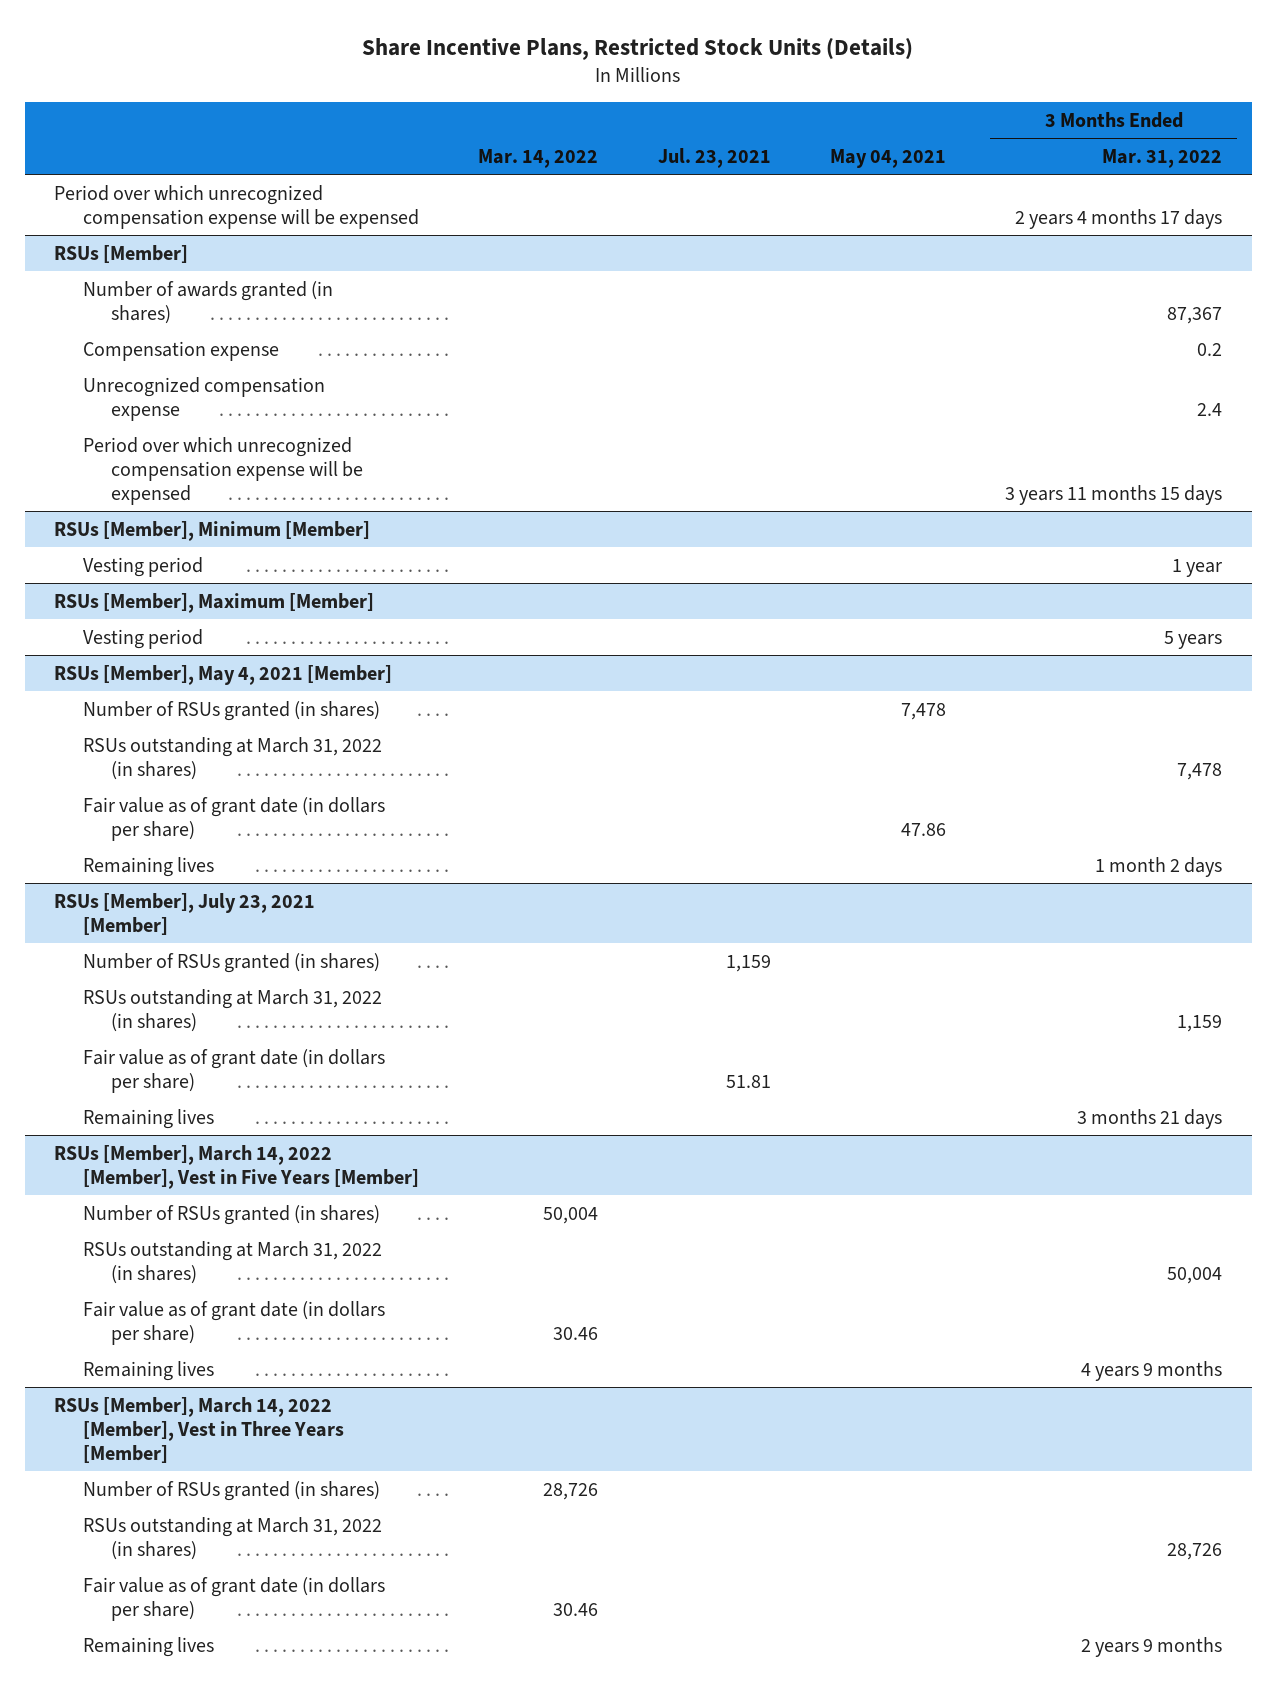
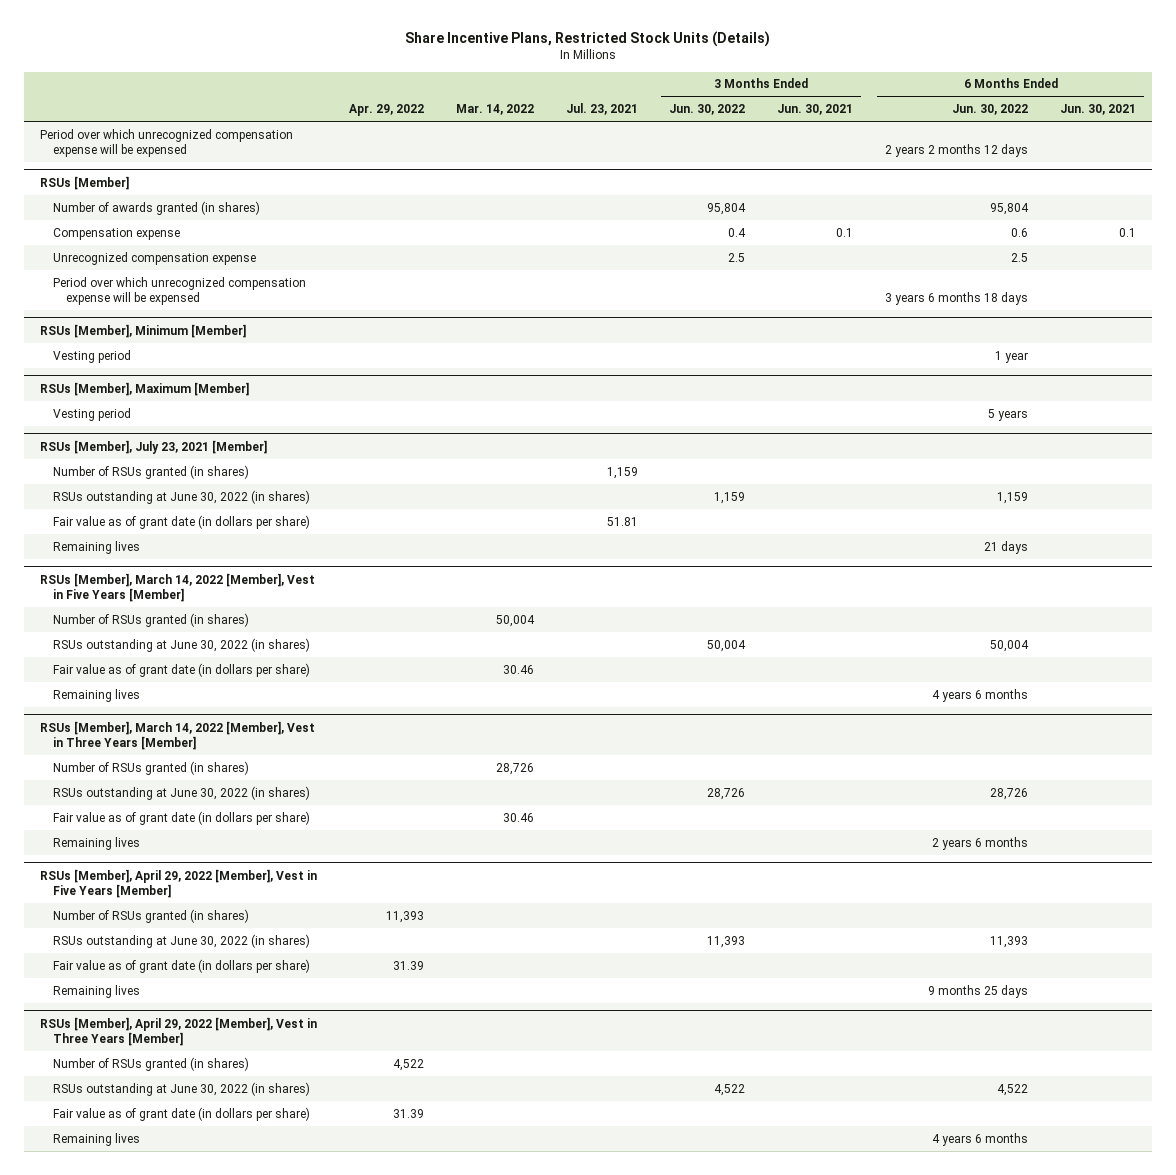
- | Mar. 14, 2022 | Jul. 23, 2021 | May 04, 2021 | 3 Months Ended Mar. 31, 2022
+ | Apr. 29, 2022 | Mar. 14, 2022 | Jul. 23, 2021 | 3 Months Ended Jun. 30, 2022 | 3 Months Ended Jun. 30, 2021 | 6 Months Ended Jun. 30, 2022 | 6 Months Ended Jun. 30, 2021
- RSUs [Member], May 4, 2021 [Member]
- Number of RSUs granted (in shares) | | | 7,478 |
- RSUs outstanding at March 31, 2022 (in shares) | | | | 7,478
- Fair value as of grant date (in dollars per share) | | | 47.86 |
- Remaining lives | | | | 1 month 2 days
@ RSUs [Member], July 23, 2021 [Member]
- RSUs outstanding at March 31, 2022 (in shares) | | | | 1,159
+ RSUs outstanding at June 30, 2022 (in shares) | | | | 1,159 | | 1,159 |
@ RSUs [Member], March 14, 2022 [Member], Vest in Five Years [Member]
- RSUs outstanding at March 31, 2022 (in shares) | | | | 50,004
+ RSUs outstanding at June 30, 2022 (in shares) | | | | 50,004 | | 50,004 |
@ RSUs [Member], March 14, 2022 [Member], Vest in Three Years [Member]
- RSUs outstanding at March 31, 2022 (in shares) | | | | 28,726
+ RSUs outstanding at June 30, 2022 (in shares) | | | | 28,726 | | 28,726 |
+ RSUs [Member], April 29, 2022 [Member], Vest in Five Years [Member]
+ Number of RSUs granted (in shares) | 11,393 | | | | | |
+ RSUs outstanding at June 30, 2022 (in shares) | | | | 11,393 | | 11,393 |
+ Fair value as of grant date (in dollars per share) | 31.39 | | | | | |
+ Remaining lives | | | | | | 9 months 25 days |
+ RSUs [Member], April 29, 2022 [Member], Vest in Three Years [Member]
+ Number of RSUs granted (in shares) | 4,522 | | | | | |
+ RSUs outstanding at June 30, 2022 (in shares) | | | | 4,522 | | 4,522 |
+ Fair value as of grant date (in dollars per share) | 31.39 | | | | | |
+ Remaining lives | | | | | | 4 years 6 months |

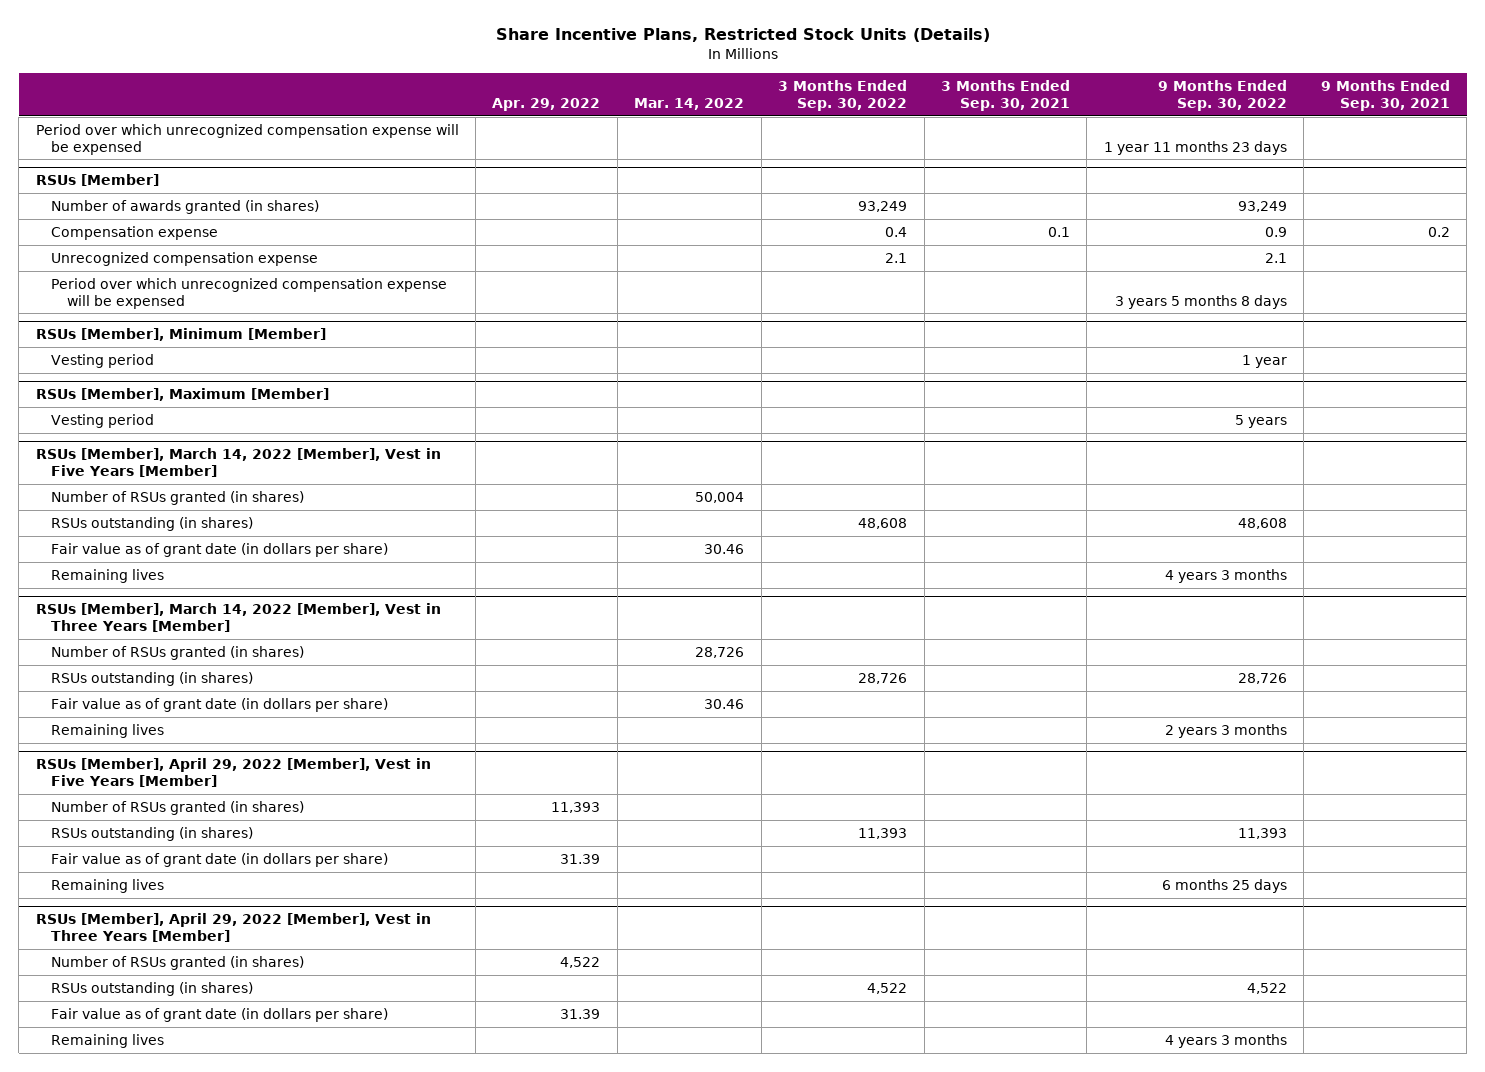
- | Apr. 29, 2022 | Mar. 14, 2022 | Jul. 23, 2021 | 3 Months Ended Jun. 30, 2022 | 3 Months Ended Jun. 30, 2021 | 6 Months Ended Jun. 30, 2022 | 6 Months Ended Jun. 30, 2021
+ | Apr. 29, 2022 | Mar. 14, 2022 | 3 Months Ended Sep. 30, 2022 | 3 Months Ended Sep. 30, 2021 | 9 Months Ended Sep. 30, 2022 | 9 Months Ended Sep. 30, 2021
- RSUs [Member], July 23, 2021 [Member]
- Number of RSUs granted (in shares) | | | 1,159 | | | |
- RSUs outstanding at June 30, 2022 (in shares) | | | | 1,159 | | 1,159 |
- Fair value as of grant date (in dollars per share) | | | 51.81 | | | |
- Remaining lives | | | | | | 21 days |
@ RSUs [Member], March 14, 2022 [Member], Vest in Five Years [Member]
- RSUs outstanding at June 30, 2022 (in shares) | | | | 50,004 | | 50,004 |
+ RSUs outstanding (in shares) | | | 48,608 | | 48,608 |
@ RSUs [Member], March 14, 2022 [Member], Vest in Three Years [Member]
- RSUs outstanding at June 30, 2022 (in shares) | | | | 28,726 | | 28,726 |
+ RSUs outstanding (in shares) | | | 28,726 | | 28,726 |
@ RSUs [Member], April 29, 2022 [Member], Vest in Five Years [Member]
- RSUs outstanding at June 30, 2022 (in shares) | | | | 11,393 | | 11,393 |
+ RSUs outstanding (in shares) | | | 11,393 | | 11,393 |
@ RSUs [Member], April 29, 2022 [Member], Vest in Three Years [Member]
- RSUs outstanding at June 30, 2022 (in shares) | | | | 4,522 | | 4,522 |
+ RSUs outstanding (in shares) | | | 4,522 | | 4,522 |

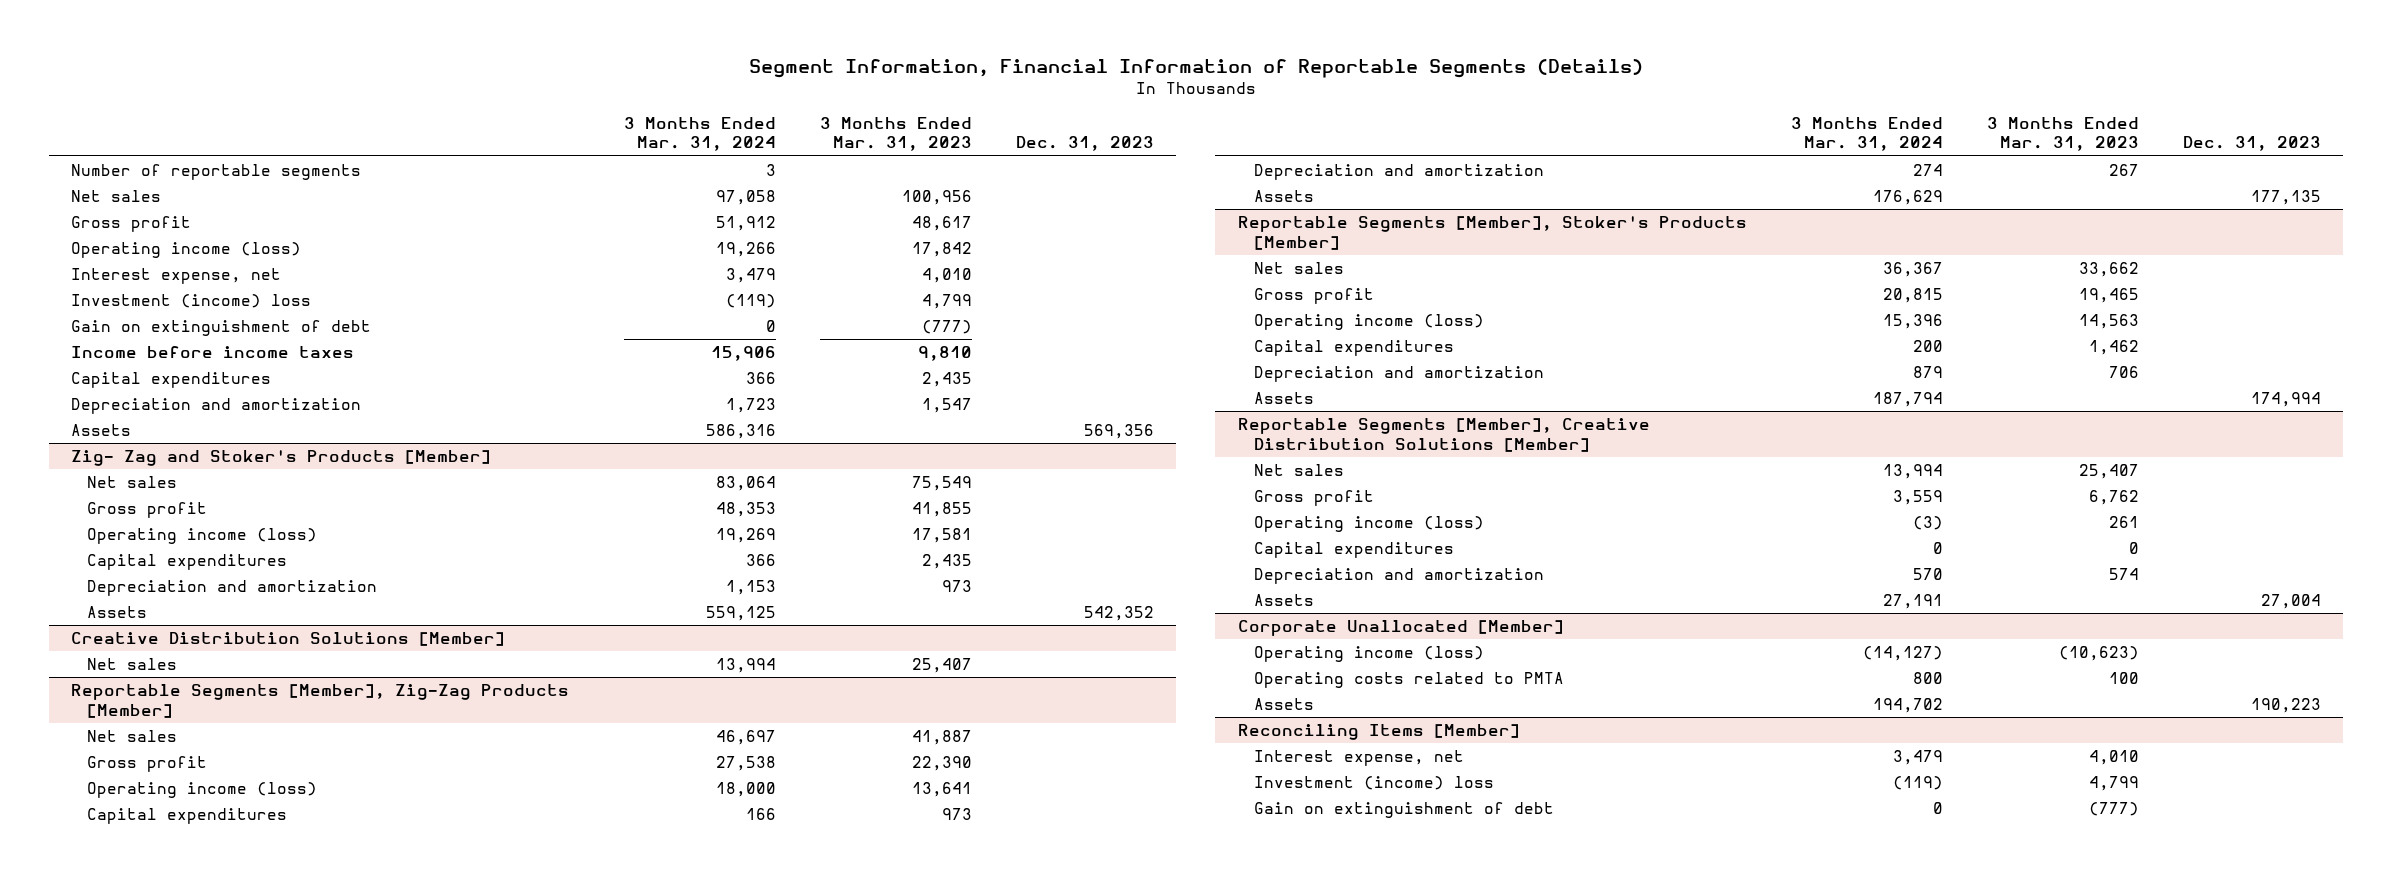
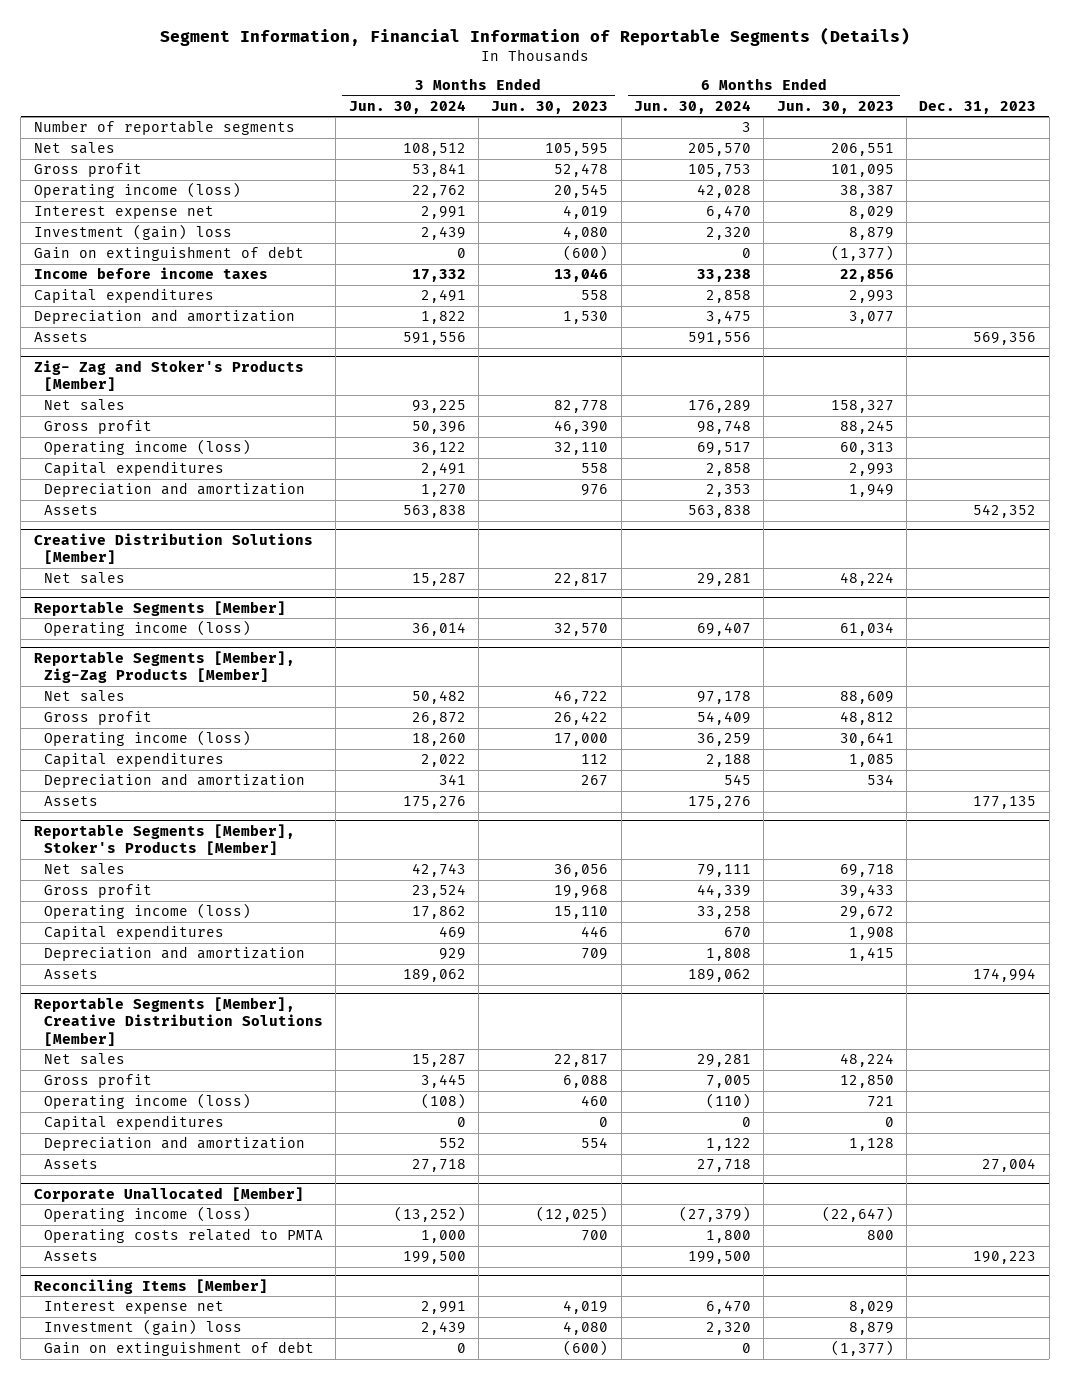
- | 3 Months Ended Mar. 31, 2024 | 3 Months Ended Mar. 31, 2023 | Dec. 31, 2023
+ | 3 Months Ended Jun. 30, 2024 | 3 Months Ended Jun. 30, 2023 | 6 Months Ended Jun. 30, 2024 | 6 Months Ended Jun. 30, 2023 | Dec. 31, 2023
- Interest expense, net | 3,479 | 4,010 |
- Investment (income) loss | (119) | 4,799 |
+ Interest expense net | 2,991 | 4,019 | 6,470 | 8,029 |
+ Investment (gain) loss | 2,439 | 4,080 | 2,320 | 8,879 |
+ Reportable Segments [Member]
+ Operating income (loss) | 36,014 | 32,570 | 69,407 | 61,034 |
@ Reconciling Items [Member]
- Interest expense, net | 3,479 | 4,010 |
- Investment (income) loss | (119) | 4,799 |
+ Interest expense net | 2,991 | 4,019 | 6,470 | 8,029 |
+ Investment (gain) loss | 2,439 | 4,080 | 2,320 | 8,879 |

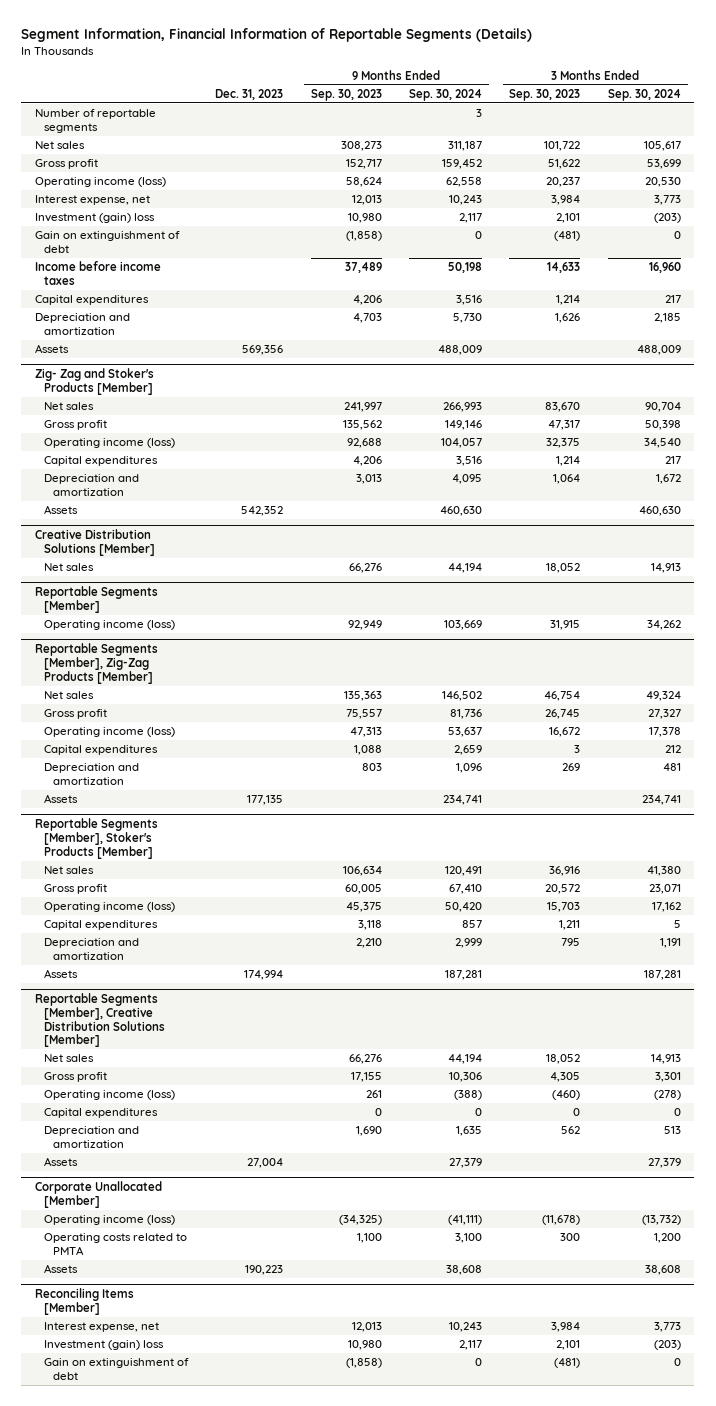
- | 3 Months Ended Jun. 30, 2024 | 3 Months Ended Jun. 30, 2023 | 6 Months Ended Jun. 30, 2024 | 6 Months Ended Jun. 30, 2023 | Dec. 31, 2023
+ | Dec. 31, 2023 | 9 Months Ended Sep. 30, 2023 | 9 Months Ended Sep. 30, 2024 | 3 Months Ended Sep. 30, 2023 | 3 Months Ended Sep. 30, 2024
- Interest expense net | 2,991 | 4,019 | 6,470 | 8,029 |
+ Interest expense, net | | 12,013 | 10,243 | 3,984 | 3,773
@ Reconciling Items [Member]
- Interest expense net | 2,991 | 4,019 | 6,470 | 8,029 |
+ Interest expense, net | | 12,013 | 10,243 | 3,984 | 3,773

